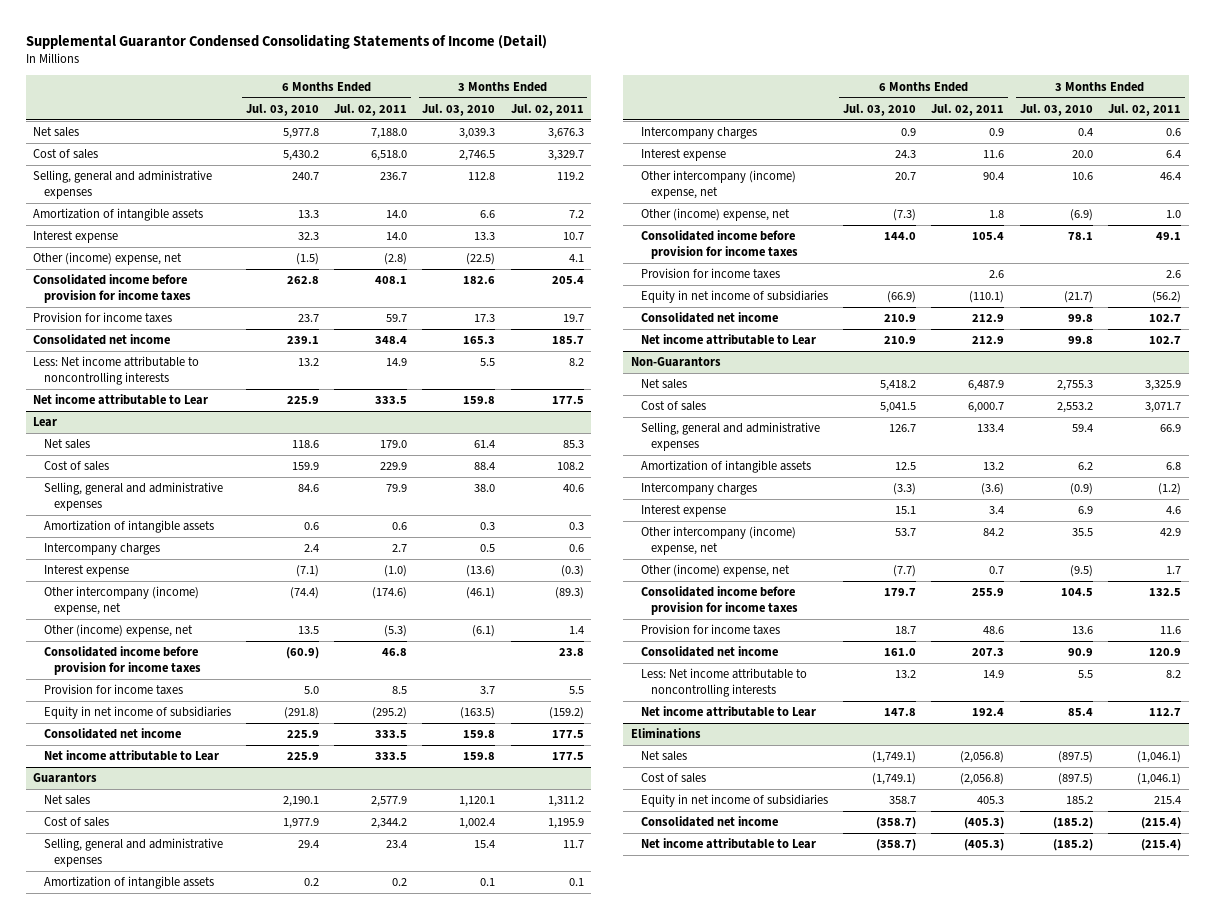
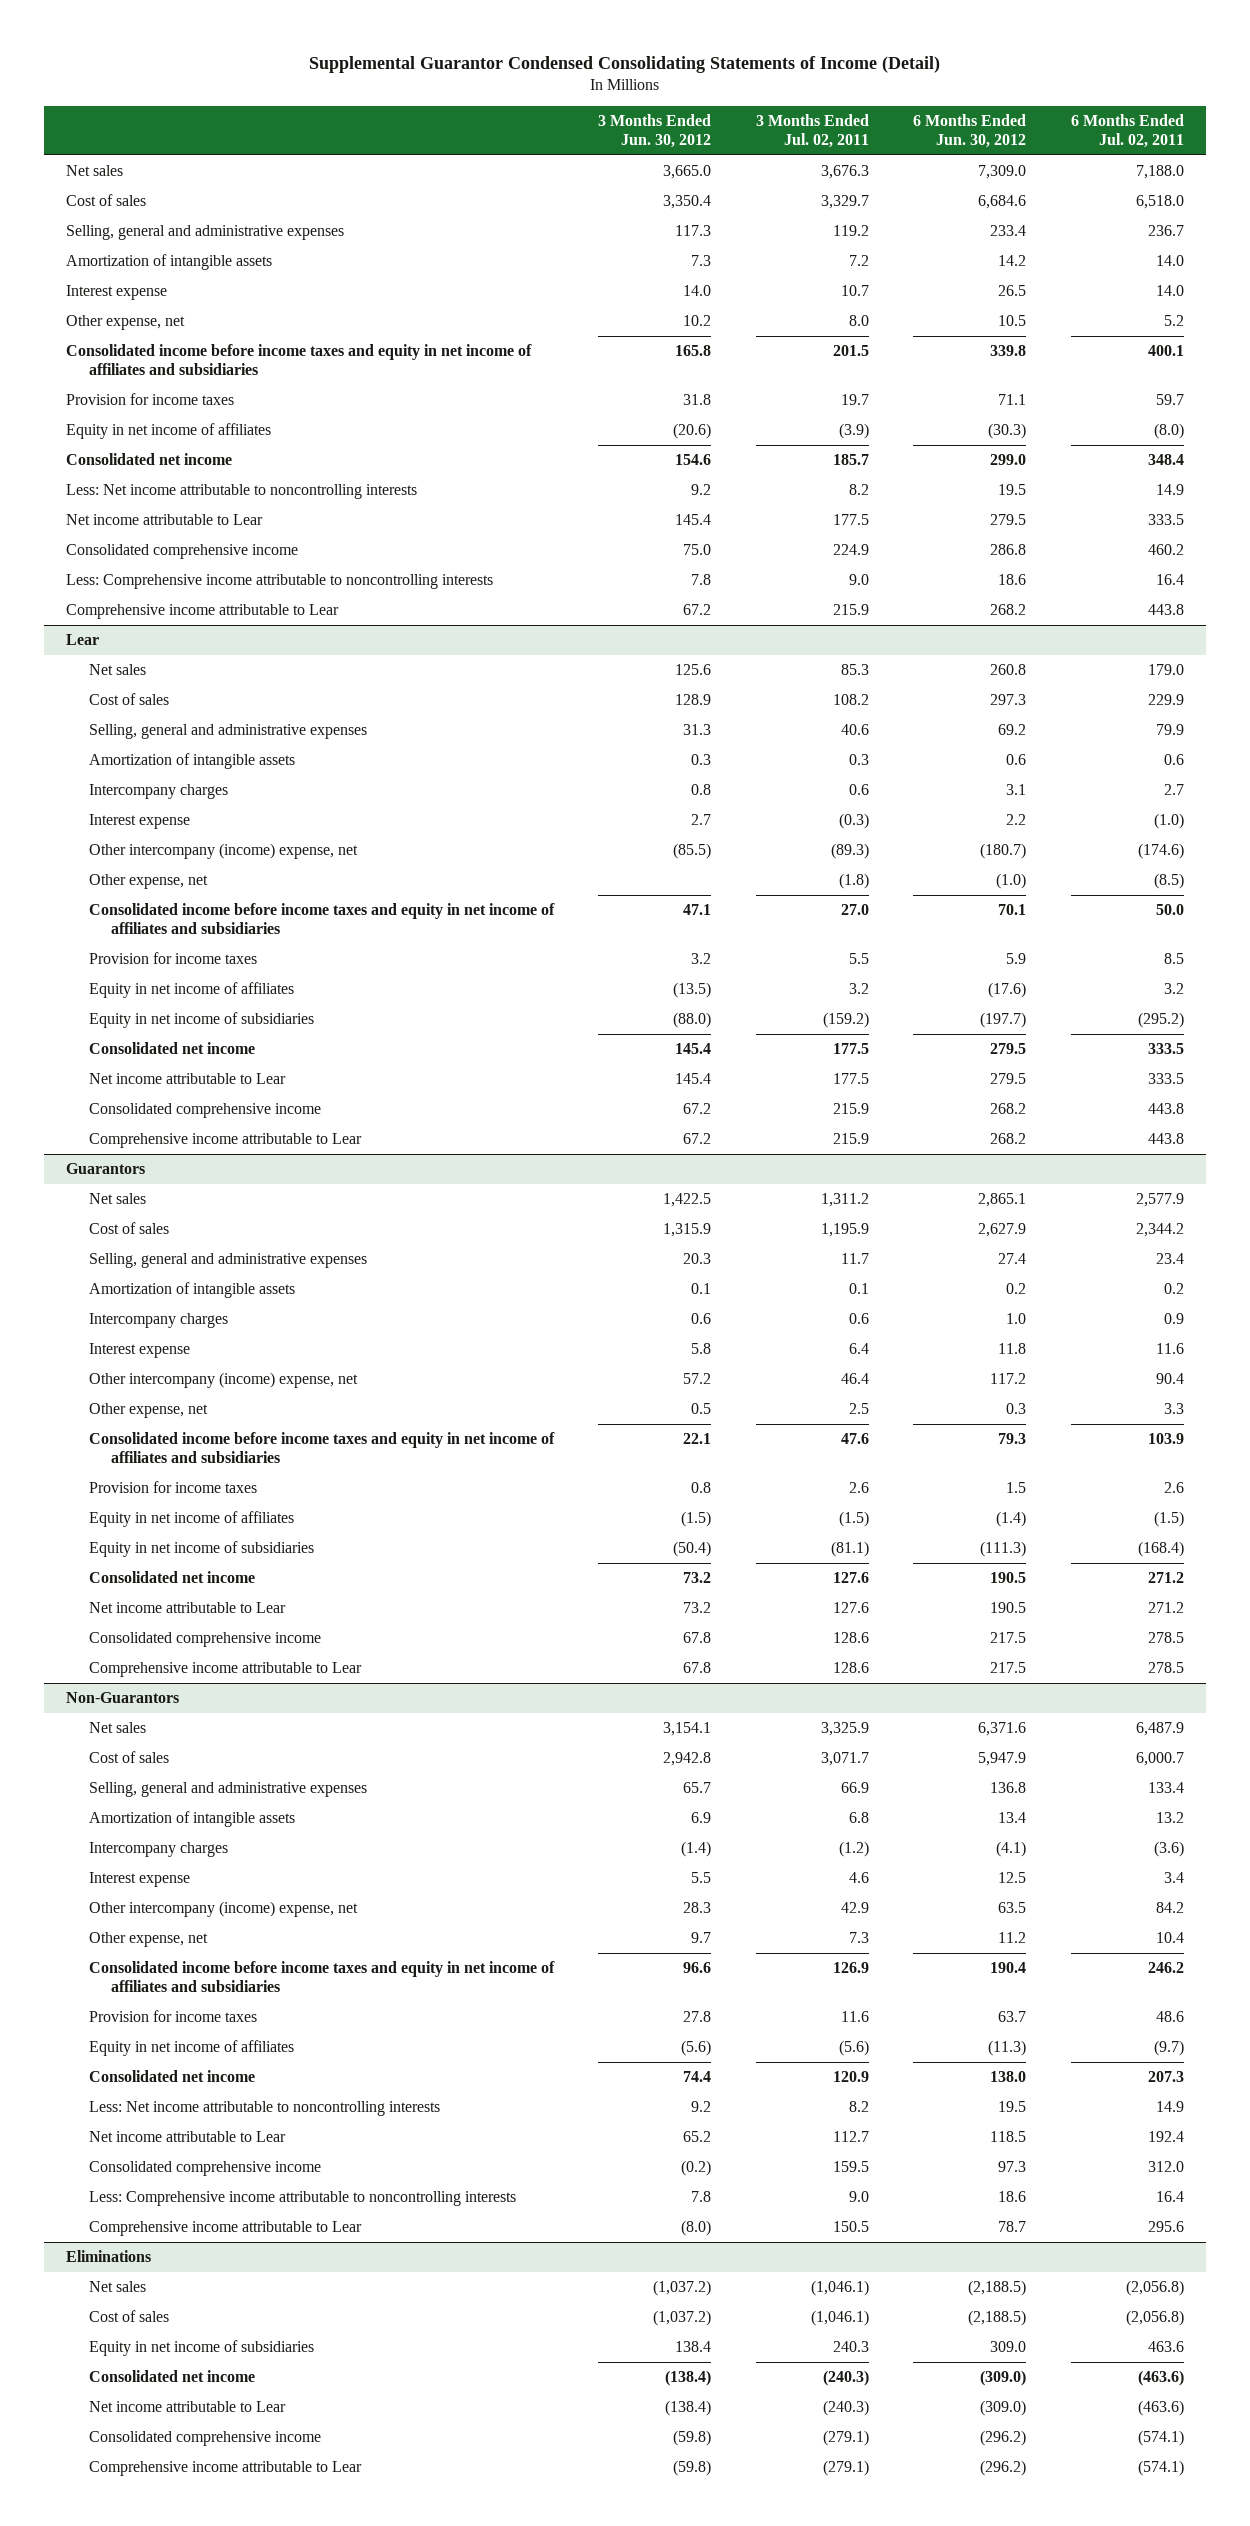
- | 6 Months Ended Jul. 03, 2010 | 6 Months Ended Jul. 02, 2011 | 3 Months Ended Jul. 03, 2010 | 3 Months Ended Jul. 02, 2011
+ | 3 Months Ended Jun. 30, 2012 | 3 Months Ended Jul. 02, 2011 | 6 Months Ended Jun. 30, 2012 | 6 Months Ended Jul. 02, 2011
- Other (income) expense, net | (1.5) | (2.8) | (22.5) | 4.1
- Consolidated income before provision for income taxes | 262.8 | 408.1 | 182.6 | 205.4
+ Other expense, net | 10.2 | 8.0 | 10.5 | 5.2
+ Consolidated income before income taxes and equity in net income of affiliates and subsidiaries | 165.8 | 201.5 | 339.8 | 400.1
+ Equity in net income of affiliates | (20.6) | (3.9) | (30.3) | (8.0)
+ Consolidated comprehensive income | 75.0 | 224.9 | 286.8 | 460.2
+ Less: Comprehensive income attributable to noncontrolling interests | 7.8 | 9.0 | 18.6 | 16.4
+ Comprehensive income attributable to Lear | 67.2 | 215.9 | 268.2 | 443.8
@ Lear
- Other (income) expense, net | 13.5 | (5.3) | (6.1) | 1.4
- Consolidated income before provision for income taxes | (60.9) | 46.8 | | 23.8
+ Other expense, net | | (1.8) | (1.0) | (8.5)
+ Consolidated income before income taxes and equity in net income of affiliates and subsidiaries | 47.1 | 27.0 | 70.1 | 50.0
+ Equity in net income of affiliates | (13.5) | 3.2 | (17.6) | 3.2
+ Consolidated comprehensive income | 67.2 | 215.9 | 268.2 | 443.8
+ Comprehensive income attributable to Lear | 67.2 | 215.9 | 268.2 | 443.8
@ Guarantors
- Other (income) expense, net | (7.3) | 1.8 | (6.9) | 1.0
- Consolidated income before provision for income taxes | 144.0 | 105.4 | 78.1 | 49.1
+ Other expense, net | 0.5 | 2.5 | 0.3 | 3.3
+ Consolidated income before income taxes and equity in net income of affiliates and subsidiaries | 22.1 | 47.6 | 79.3 | 103.9
- Equity in net income of subsidiaries | (66.9) | (110.1) | (21.7) | (56.2)
- Consolidated net income | 210.9 | 212.9 | 99.8 | 102.7
- Net income attributable to Lear | 210.9 | 212.9 | 99.8 | 102.7
+ Equity in net income of affiliates | (1.5) | (1.5) | (1.4) | (1.5)
+ Equity in net income of subsidiaries | (50.4) | (81.1) | (111.3) | (168.4)
+ Consolidated net income | 73.2 | 127.6 | 190.5 | 271.2
+ Net income attributable to Lear | 73.2 | 127.6 | 190.5 | 271.2
+ Consolidated comprehensive income | 67.8 | 128.6 | 217.5 | 278.5
+ Comprehensive income attributable to Lear | 67.8 | 128.6 | 217.5 | 278.5
@ Non-Guarantors
- Other (income) expense, net | (7.7) | 0.7 | (9.5) | 1.7
- Consolidated income before provision for income taxes | 179.7 | 255.9 | 104.5 | 132.5
+ Other expense, net | 9.7 | 7.3 | 11.2 | 10.4
+ Consolidated income before income taxes and equity in net income of affiliates and subsidiaries | 96.6 | 126.9 | 190.4 | 246.2
+ Equity in net income of affiliates | (5.6) | (5.6) | (11.3) | (9.7)
+ Consolidated comprehensive income | (0.2) | 159.5 | 97.3 | 312.0
+ Less: Comprehensive income attributable to noncontrolling interests | 7.8 | 9.0 | 18.6 | 16.4
+ Comprehensive income attributable to Lear | (8.0) | 150.5 | 78.7 | 295.6
@ Eliminations
- Equity in net income of subsidiaries | 358.7 | 405.3 | 185.2 | 215.4
- Consolidated net income | (358.7) | (405.3) | (185.2) | (215.4)
- Net income attributable to Lear | (358.7) | (405.3) | (185.2) | (215.4)
+ Equity in net income of subsidiaries | 138.4 | 240.3 | 309.0 | 463.6
+ Consolidated net income | (138.4) | (240.3) | (309.0) | (463.6)
+ Net income attributable to Lear | (138.4) | (240.3) | (309.0) | (463.6)
+ Consolidated comprehensive income | (59.8) | (279.1) | (296.2) | (574.1)
+ Comprehensive income attributable to Lear | (59.8) | (279.1) | (296.2) | (574.1)

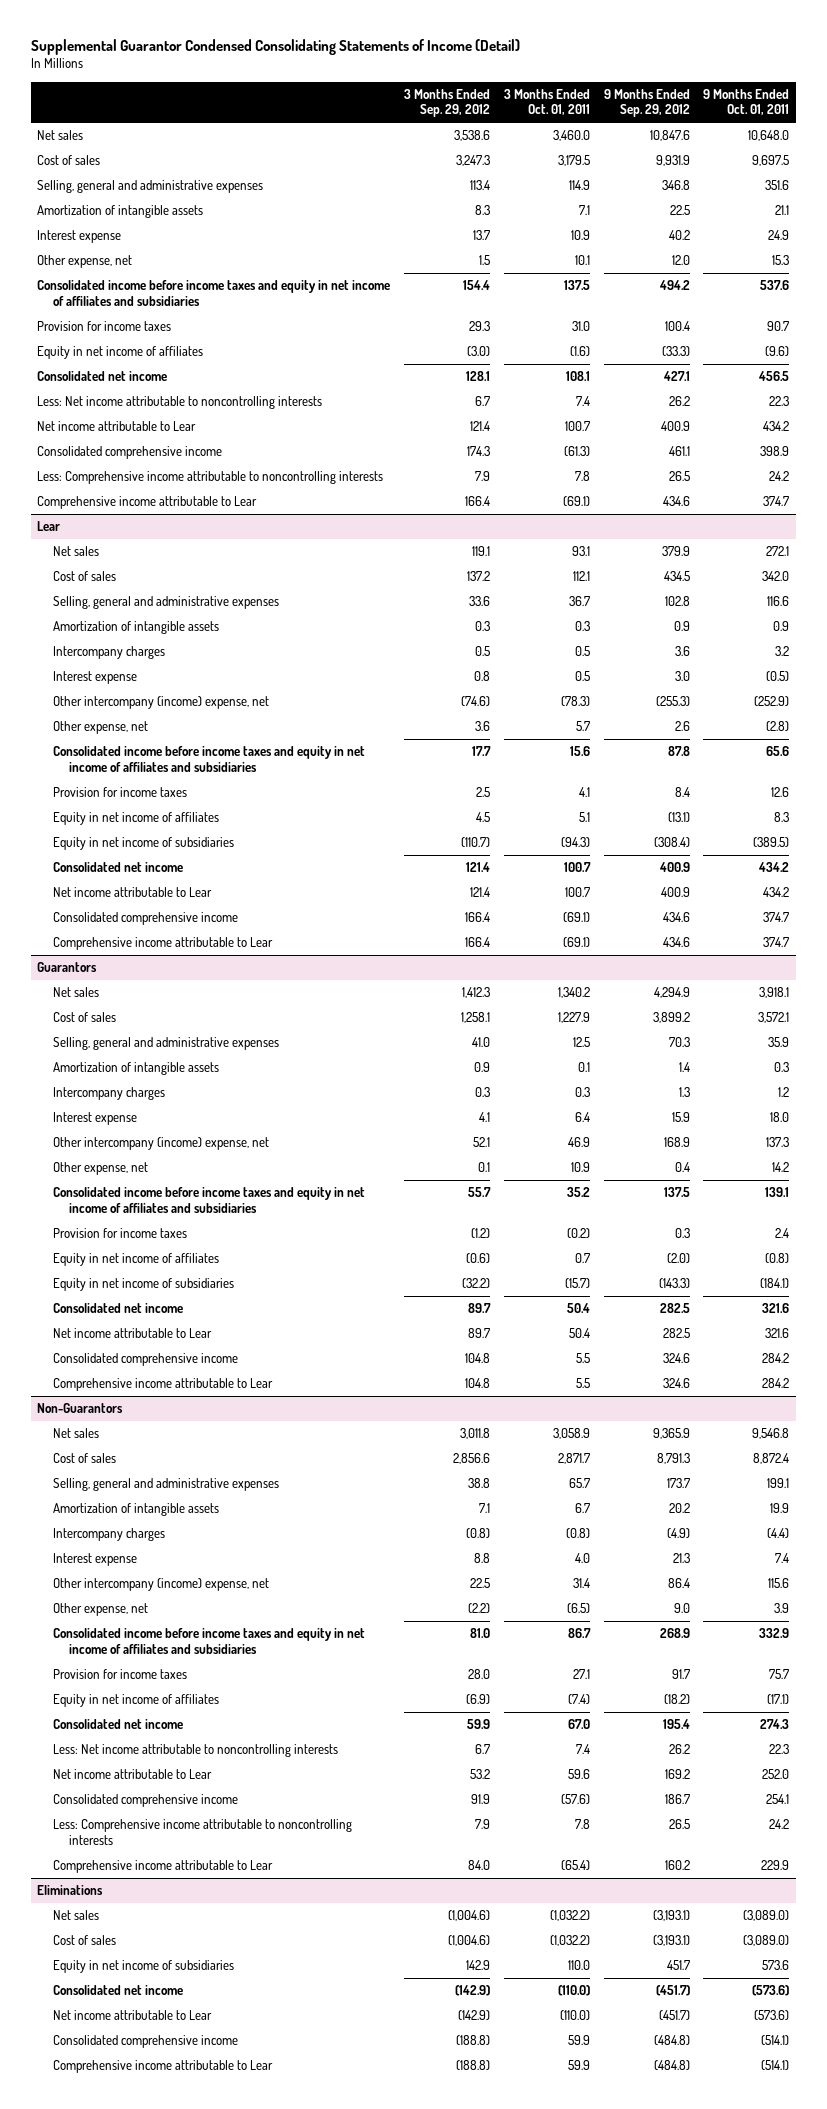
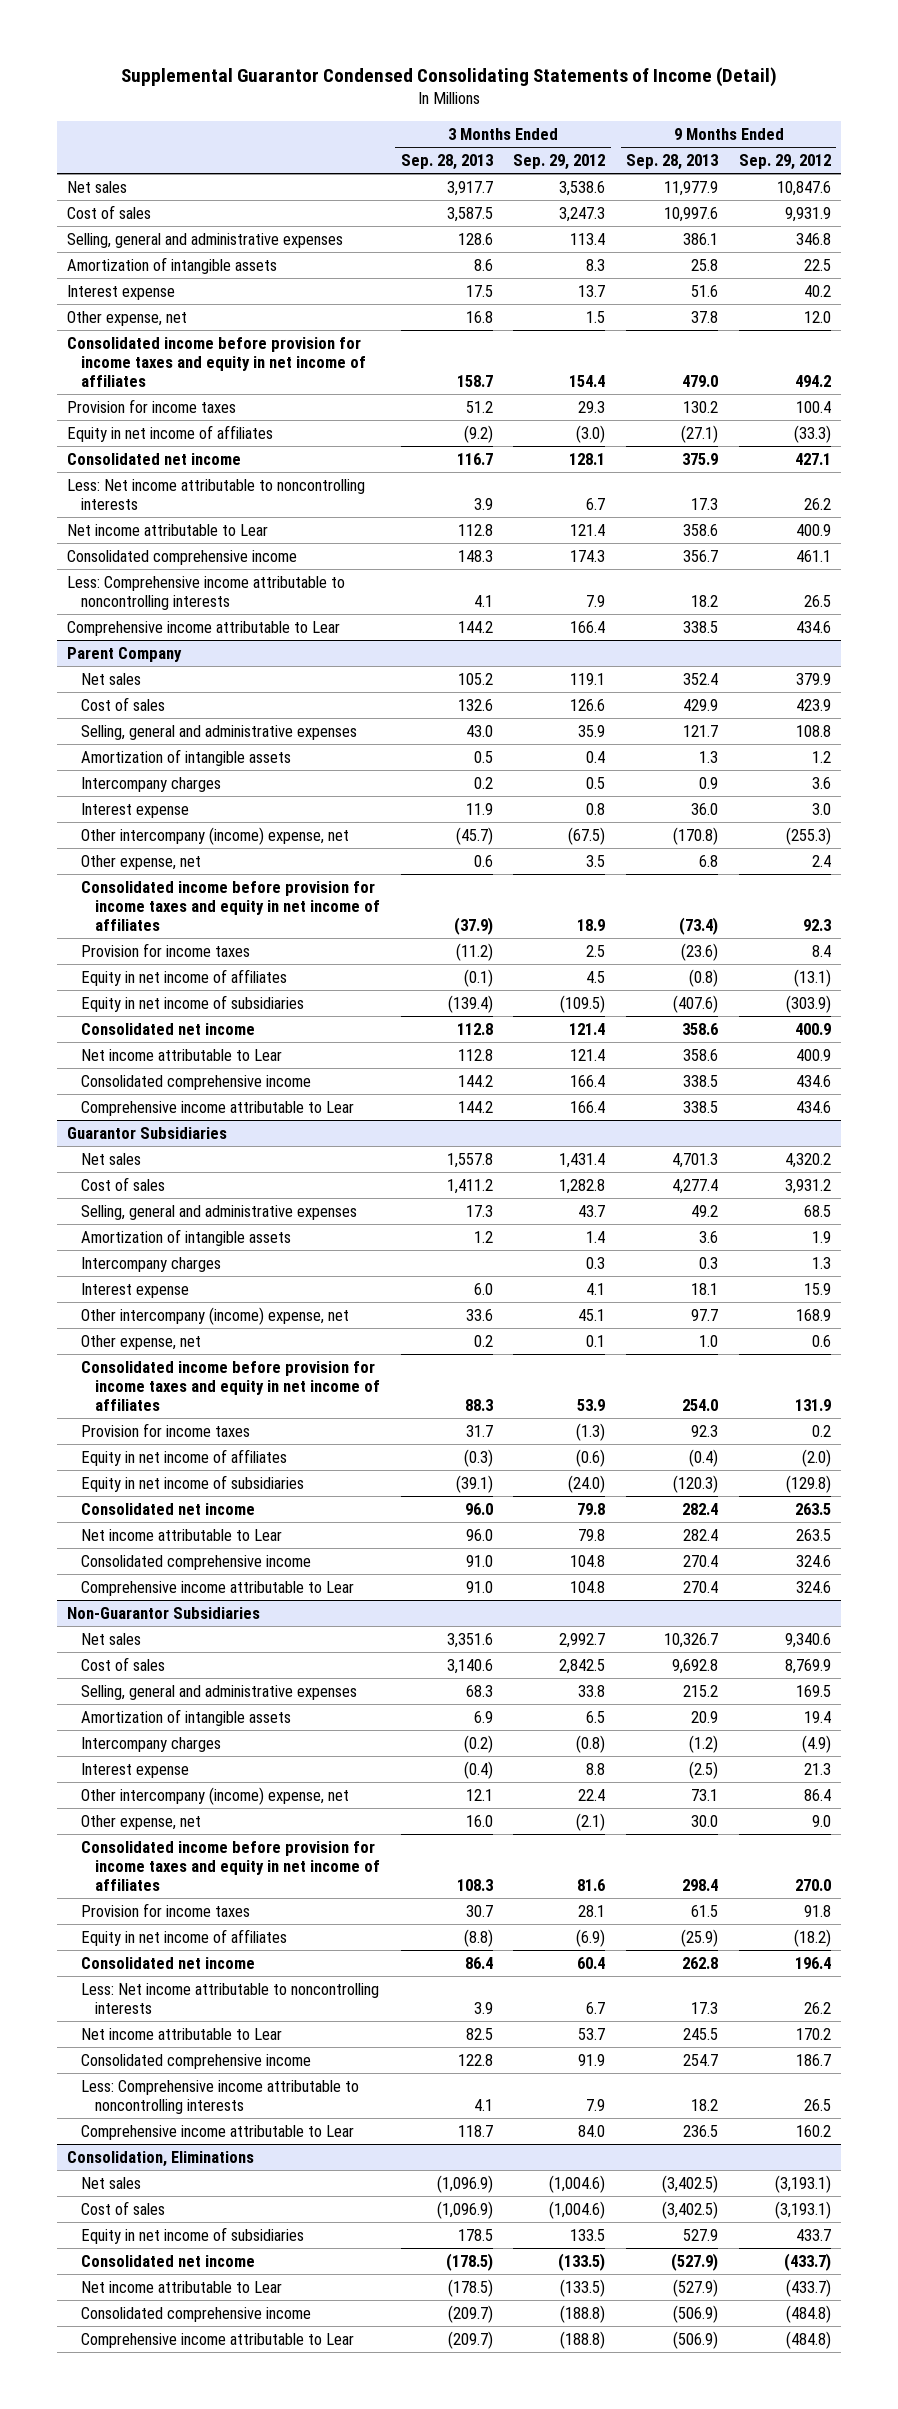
- | 3 Months Ended Sep. 29, 2012 | 3 Months Ended Oct. 01, 2011 | 9 Months Ended Sep. 29, 2012 | 9 Months Ended Oct. 01, 2011
+ | 3 Months Ended Sep. 28, 2013 | 3 Months Ended Sep. 29, 2012 | 9 Months Ended Sep. 28, 2013 | 9 Months Ended Sep. 29, 2012
- Consolidated income before income taxes and equity in net income of affiliates and subsidiaries | 154.4 | 137.5 | 494.2 | 537.6
+ Consolidated income before provision for income taxes and equity in net income of affiliates | 158.7 | 154.4 | 479.0 | 494.2
- Lear
+ Parent Company
- Cost of sales | 137.2 | 112.1 | 434.5 | 342.0
- Selling, general and administrative expenses | 33.6 | 36.7 | 102.8 | 116.6
- Amortization of intangible assets | 0.3 | 0.3 | 0.9 | 0.9
+ Cost of sales | 132.6 | 126.6 | 429.9 | 423.9
+ Selling, general and administrative expenses | 43.0 | 35.9 | 121.7 | 108.8
+ Amortization of intangible assets | 0.5 | 0.4 | 1.3 | 1.2
- Other intercompany (income) expense, net | (74.6) | (78.3) | (255.3) | (252.9)
- Other expense, net | 3.6 | 5.7 | 2.6 | (2.8)
- Consolidated income before income taxes and equity in net income of affiliates and subsidiaries | 17.7 | 15.6 | 87.8 | 65.6
+ Other intercompany (income) expense, net | (45.7) | (67.5) | (170.8) | (255.3)
+ Other expense, net | 0.6 | 3.5 | 6.8 | 2.4
+ Consolidated income before provision for income taxes and equity in net income of affiliates | (37.9) | 18.9 | (73.4) | 92.3
- Equity in net income of subsidiaries | (110.7) | (94.3) | (308.4) | (389.5)
+ Equity in net income of subsidiaries | (139.4) | (109.5) | (407.6) | (303.9)
- Guarantors
- Net sales | 1,412.3 | 1,340.2 | 4,294.9 | 3,918.1
- Cost of sales | 1,258.1 | 1,227.9 | 3,899.2 | 3,572.1
- Selling, general and administrative expenses | 41.0 | 12.5 | 70.3 | 35.9
- Amortization of intangible assets | 0.9 | 0.1 | 1.4 | 0.3
+ Guarantor Subsidiaries
+ Net sales | 1,557.8 | 1,431.4 | 4,701.3 | 4,320.2
+ Cost of sales | 1,411.2 | 1,282.8 | 4,277.4 | 3,931.2
+ Selling, general and administrative expenses | 17.3 | 43.7 | 49.2 | 68.5
+ Amortization of intangible assets | 1.2 | 1.4 | 3.6 | 1.9
- Other intercompany (income) expense, net | 52.1 | 46.9 | 168.9 | 137.3
- Other expense, net | 0.1 | 10.9 | 0.4 | 14.2
- Consolidated income before income taxes and equity in net income of affiliates and subsidiaries | 55.7 | 35.2 | 137.5 | 139.1
- Provision for income taxes | (1.2) | (0.2) | 0.3 | 2.4
+ Other intercompany (income) expense, net | 33.6 | 45.1 | 97.7 | 168.9
+ Other expense, net | 0.2 | 0.1 | 1.0 | 0.6
+ Consolidated income before provision for income taxes and equity in net income of affiliates | 88.3 | 53.9 | 254.0 | 131.9
+ Provision for income taxes | 31.7 | (1.3) | 92.3 | 0.2
- Equity in net income of subsidiaries | (32.2) | (15.7) | (143.3) | (184.1)
- Consolidated net income | 89.7 | 50.4 | 282.5 | 321.6
- Net income attributable to Lear | 89.7 | 50.4 | 282.5 | 321.6
+ Equity in net income of subsidiaries | (39.1) | (24.0) | (120.3) | (129.8)
+ Consolidated net income | 96.0 | 79.8 | 282.4 | 263.5
+ Net income attributable to Lear | 96.0 | 79.8 | 282.4 | 263.5
- Non-Guarantors
- Net sales | 3,011.8 | 3,058.9 | 9,365.9 | 9,546.8
- Cost of sales | 2,856.6 | 2,871.7 | 8,791.3 | 8,872.4
- Selling, general and administrative expenses | 38.8 | 65.7 | 173.7 | 199.1
- Amortization of intangible assets | 7.1 | 6.7 | 20.2 | 19.9
+ Non-Guarantor Subsidiaries
+ Net sales | 3,351.6 | 2,992.7 | 10,326.7 | 9,340.6
+ Cost of sales | 3,140.6 | 2,842.5 | 9,692.8 | 8,769.9
+ Selling, general and administrative expenses | 68.3 | 33.8 | 215.2 | 169.5
+ Amortization of intangible assets | 6.9 | 6.5 | 20.9 | 19.4
- Other intercompany (income) expense, net | 22.5 | 31.4 | 86.4 | 115.6
- Other expense, net | (2.2) | (6.5) | 9.0 | 3.9
- Consolidated income before income taxes and equity in net income of affiliates and subsidiaries | 81.0 | 86.7 | 268.9 | 332.9
- Provision for income taxes | 28.0 | 27.1 | 91.7 | 75.7
+ Other intercompany (income) expense, net | 12.1 | 22.4 | 73.1 | 86.4
+ Other expense, net | 16.0 | (2.1) | 30.0 | 9.0
+ Consolidated income before provision for income taxes and equity in net income of affiliates | 108.3 | 81.6 | 298.4 | 270.0
+ Provision for income taxes | 30.7 | 28.1 | 61.5 | 91.8
- Consolidated net income | 59.9 | 67.0 | 195.4 | 274.3
+ Consolidated net income | 86.4 | 60.4 | 262.8 | 196.4
- Net income attributable to Lear | 53.2 | 59.6 | 169.2 | 252.0
+ Net income attributable to Lear | 82.5 | 53.7 | 245.5 | 170.2
- Eliminations
+ Consolidation, Eliminations
- Equity in net income of subsidiaries | 142.9 | 110.0 | 451.7 | 573.6
- Consolidated net income | (142.9) | (110.0) | (451.7) | (573.6)
- Net income attributable to Lear | (142.9) | (110.0) | (451.7) | (573.6)
+ Equity in net income of subsidiaries | 178.5 | 133.5 | 527.9 | 433.7
+ Consolidated net income | (178.5) | (133.5) | (527.9) | (433.7)
+ Net income attributable to Lear | (178.5) | (133.5) | (527.9) | (433.7)

